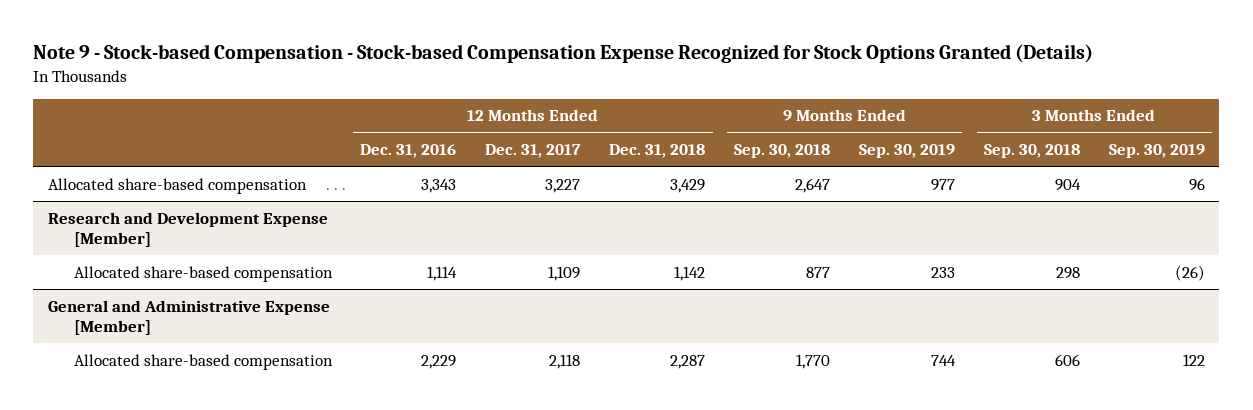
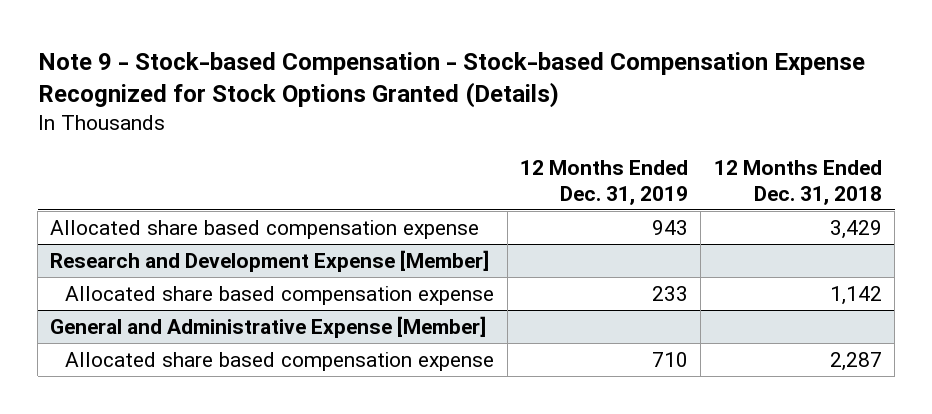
- | 12 Months Ended Dec. 31, 2016 | 12 Months Ended Dec. 31, 2017 | 12 Months Ended Dec. 31, 2018 | 9 Months Ended Sep. 30, 2018 | 9 Months Ended Sep. 30, 2019 | 3 Months Ended Sep. 30, 2018 | 3 Months Ended Sep. 30, 2019
+ | 12 Months Ended Dec. 31, 2019 | 12 Months Ended Dec. 31, 2018
- Allocated share-based compensation | 3,343 | 3,227 | 3,429 | 2,647 | 977 | 904 | 96
+ Allocated share based compensation expense | 943 | 3,429
@ Research and Development Expense [Member]
- Allocated share-based compensation | 1,114 | 1,109 | 1,142 | 877 | 233 | 298 | (26)
+ Allocated share based compensation expense | 233 | 1,142
@ General and Administrative Expense [Member]
- Allocated share-based compensation | 2,229 | 2,118 | 2,287 | 1,770 | 744 | 606 | 122
+ Allocated share based compensation expense | 710 | 2,287

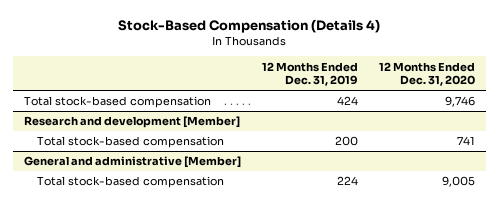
- Note 9 - Stock-based Compensation - Stock-based Compensation Expense Recognized for Stock Options Granted (Details)
+ Stock-Based Compensation (Details 4)
- | 12 Months Ended Dec. 31, 2019 | 12 Months Ended Dec. 31, 2018
+ | 12 Months Ended Dec. 31, 2019 | 12 Months Ended Dec. 31, 2020
- Allocated share based compensation expense | 943 | 3,429
- Research and Development Expense [Member]
- Allocated share based compensation expense | 233 | 1,142
- General and Administrative Expense [Member]
- Allocated share based compensation expense | 710 | 2,287
+ Total stock-based compensation | 424 | 9,746
+ Research and development [Member]
+ Total stock-based compensation | 200 | 741
+ General and administrative [Member]
+ Total stock-based compensation | 224 | 9,005

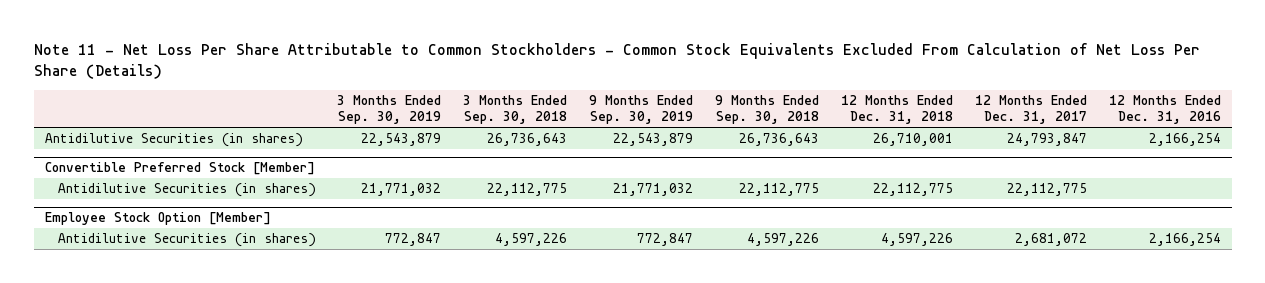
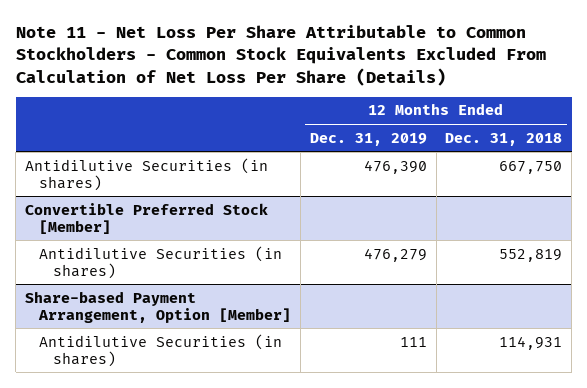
- | 3 Months Ended Sep. 30, 2019 | 3 Months Ended Sep. 30, 2018 | 9 Months Ended Sep. 30, 2019 | 9 Months Ended Sep. 30, 2018 | 12 Months Ended Dec. 31, 2018 | 12 Months Ended Dec. 31, 2017 | 12 Months Ended Dec. 31, 2016
+ | 12 Months Ended Dec. 31, 2019 | 12 Months Ended Dec. 31, 2018
- Antidilutive Securities (in shares) | 22,543,879 | 26,736,643 | 22,543,879 | 26,736,643 | 26,710,001 | 24,793,847 | 2,166,254
+ Antidilutive Securities (in shares) | 476,390 | 667,750
@ Convertible Preferred Stock [Member]
- Antidilutive Securities (in shares) | 21,771,032 | 22,112,775 | 21,771,032 | 22,112,775 | 22,112,775 | 22,112,775 |
- Employee Stock Option [Member]
- Antidilutive Securities (in shares) | 772,847 | 4,597,226 | 772,847 | 4,597,226 | 4,597,226 | 2,681,072 | 2,166,254
@ Convertible Preferred Stock [Member]
+ Antidilutive Securities (in shares) | 476,279 | 552,819
+ Share-based Payment Arrangement, Option [Member]
+ Antidilutive Securities (in shares) | 111 | 114,931

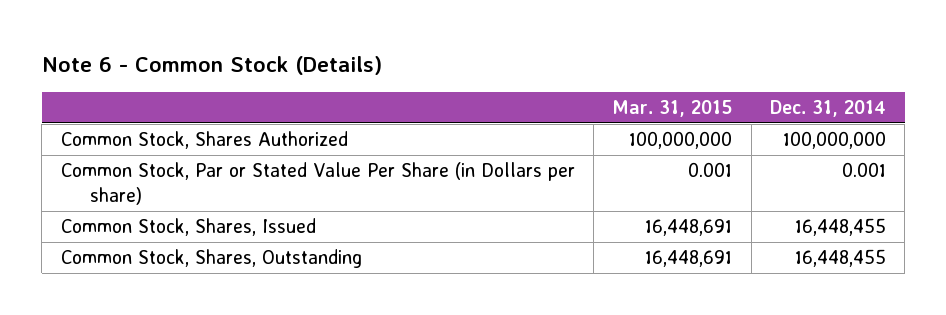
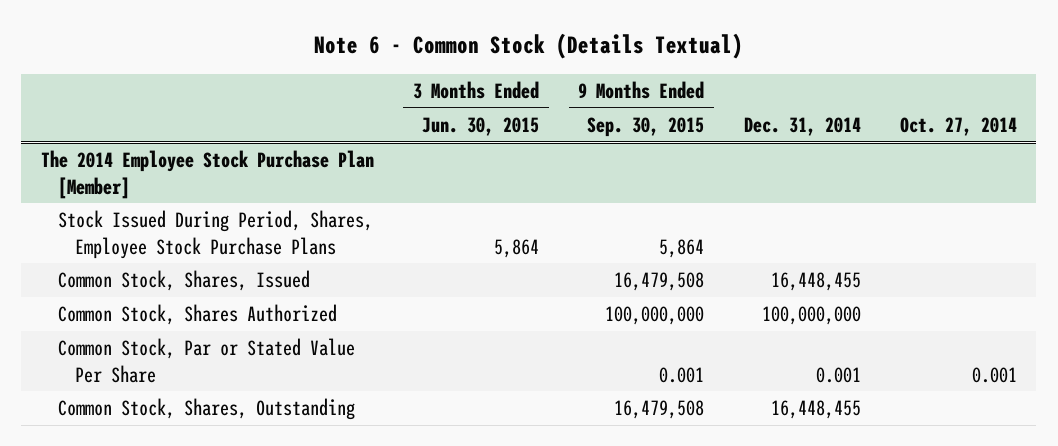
- Note 6 - Common Stock (Details)
+ Note 6 - Common Stock (Details Textual)
- | Mar. 31, 2015 | Dec. 31, 2014
+ | 3 Months Ended Jun. 30, 2015 | 9 Months Ended Sep. 30, 2015 | Dec. 31, 2014 | Oct. 27, 2014
- Common Stock, Shares Authorized | 100,000,000 | 100,000,000
- Common Stock, Par or Stated Value Per Share (in Dollars per share) | 0.001 | 0.001
+ The 2014 Employee Stock Purchase Plan [Member]
+ Stock Issued During Period, Shares, Employee Stock Purchase Plans | 5,864 | 5,864 | |
+ Common Stock, Shares Authorized | | 100,000,000 | 100,000,000 |
+ Common Stock, Par or Stated Value Per Share | | 0.001 | 0.001 | 0.001

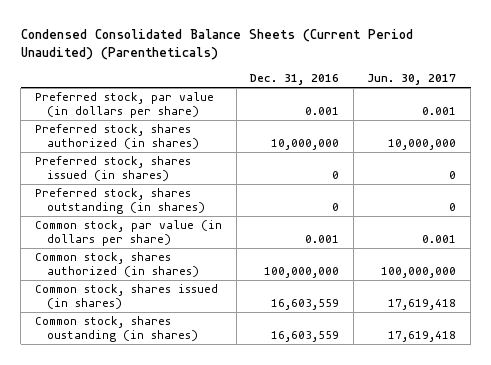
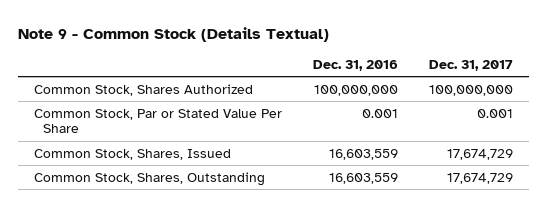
- Condensed Consolidated Balance Sheets (Current Period Unaudited) (Parentheticals)
+ Note 9 - Common Stock (Details Textual)
- | Dec. 31, 2016 | Jun. 30, 2017
+ | Dec. 31, 2016 | Dec. 31, 2017
- Preferred stock, par value (in dollars per share) | 0.001 | 0.001
- Preferred stock, shares authorized (in shares) | 10,000,000 | 10,000,000
- Preferred stock, shares issued (in shares) | 0 | 0
- Preferred stock, shares outstanding (in shares) | 0 | 0
- Common stock, par value (in dollars per share) | 0.001 | 0.001
- Common stock, shares authorized (in shares) | 100,000,000 | 100,000,000
- Common stock, shares issued (in shares) | 16,603,559 | 17,619,418
- Common stock, shares oustanding (in shares) | 16,603,559 | 17,619,418
+ Common Stock, Shares Authorized | 100,000,000 | 100,000,000
+ Common Stock, Par or Stated Value Per Share | 0.001 | 0.001
+ Common Stock, Shares, Issued | 16,603,559 | 17,674,729
+ Common Stock, Shares, Outstanding | 16,603,559 | 17,674,729

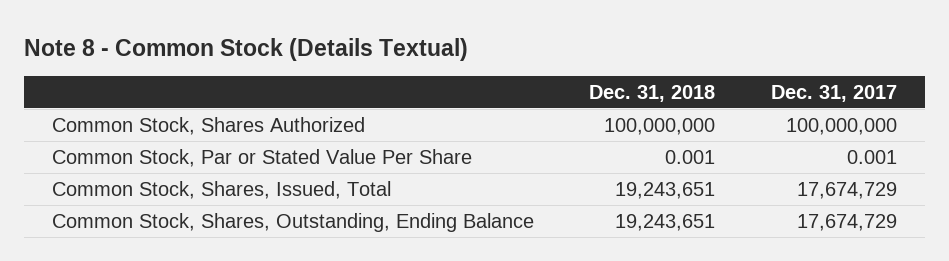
- Note 9 - Common Stock (Details Textual)
+ Note 8 - Common Stock (Details Textual)
- | Dec. 31, 2016 | Dec. 31, 2017
+ | Dec. 31, 2018 | Dec. 31, 2017
- Common Stock, Shares, Issued | 16,603,559 | 17,674,729
- Common Stock, Shares, Outstanding | 16,603,559 | 17,674,729
+ Common Stock, Shares, Issued, Total | 19,243,651 | 17,674,729
+ Common Stock, Shares, Outstanding, Ending Balance | 19,243,651 | 17,674,729

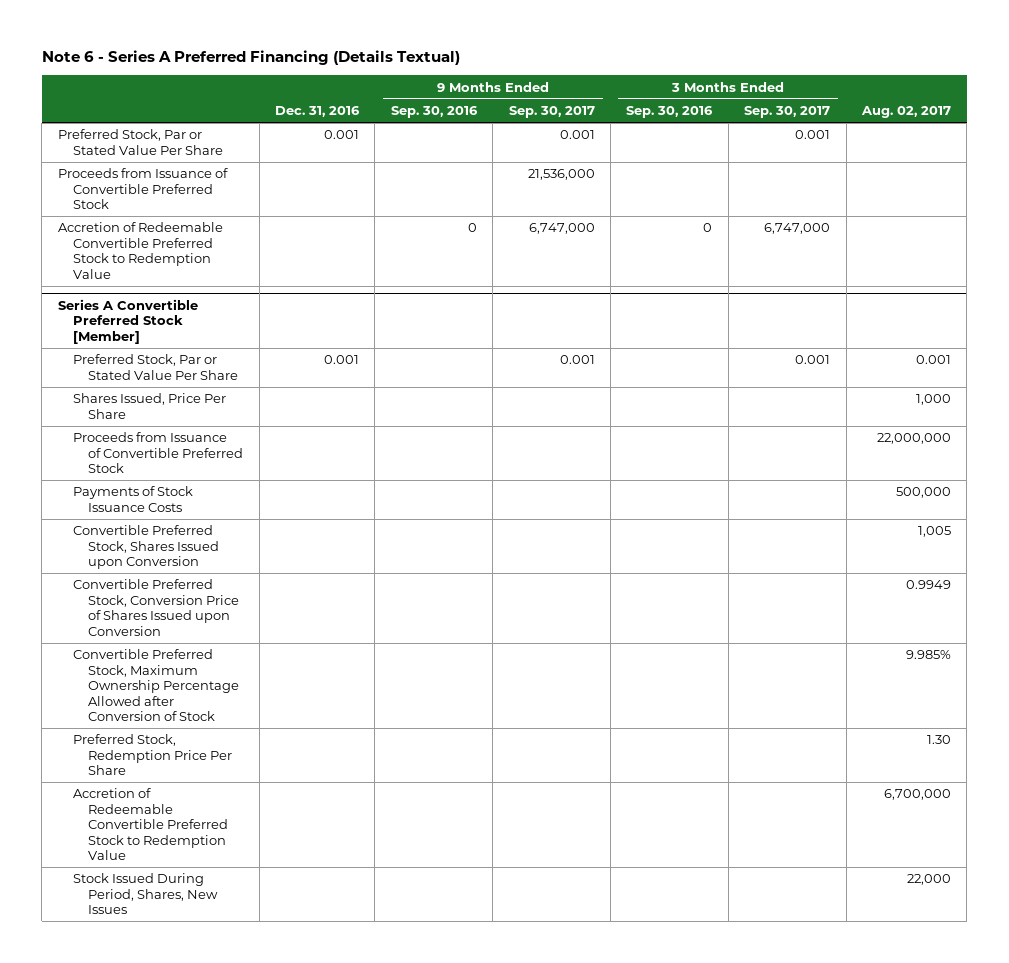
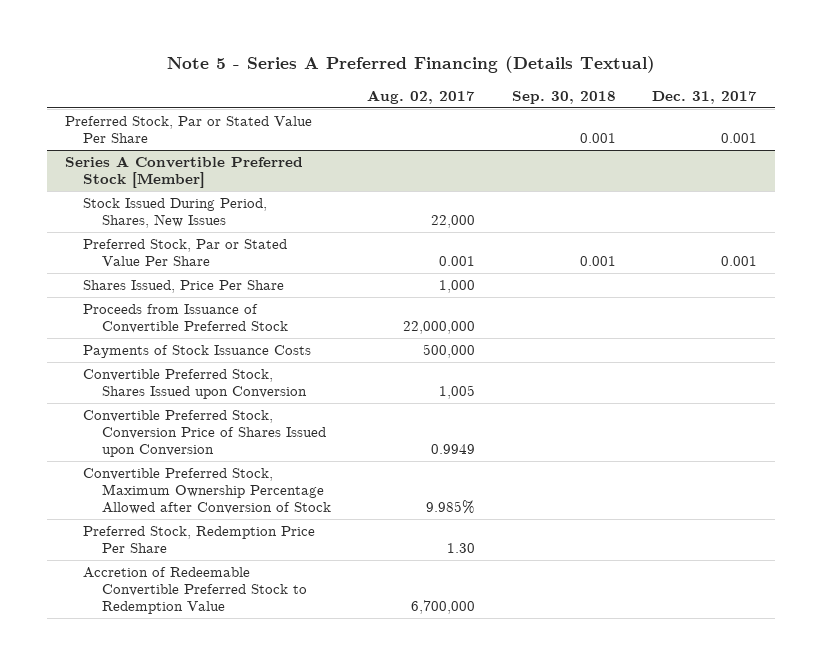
- Note 6 - Series A Preferred Financing (Details Textual)
+ Note 5 - Series A Preferred Financing (Details Textual)
- | Dec. 31, 2016 | 9 Months Ended Sep. 30, 2016 | 9 Months Ended Sep. 30, 2017 | 3 Months Ended Sep. 30, 2016 | 3 Months Ended Sep. 30, 2017 | Aug. 02, 2017
+ | Aug. 02, 2017 | Sep. 30, 2018 | Dec. 31, 2017
- Proceeds from Issuance of Convertible Preferred Stock | | | 21,536,000 | | |
- Accretion of Redeemable Convertible Preferred Stock to Redemption Value | | 0 | 6,747,000 | 0 | 6,747,000 |
@ Series A Convertible Preferred Stock [Member]
moved up: Stock Issued During Period, Shares, New Issues | 22,000 | |

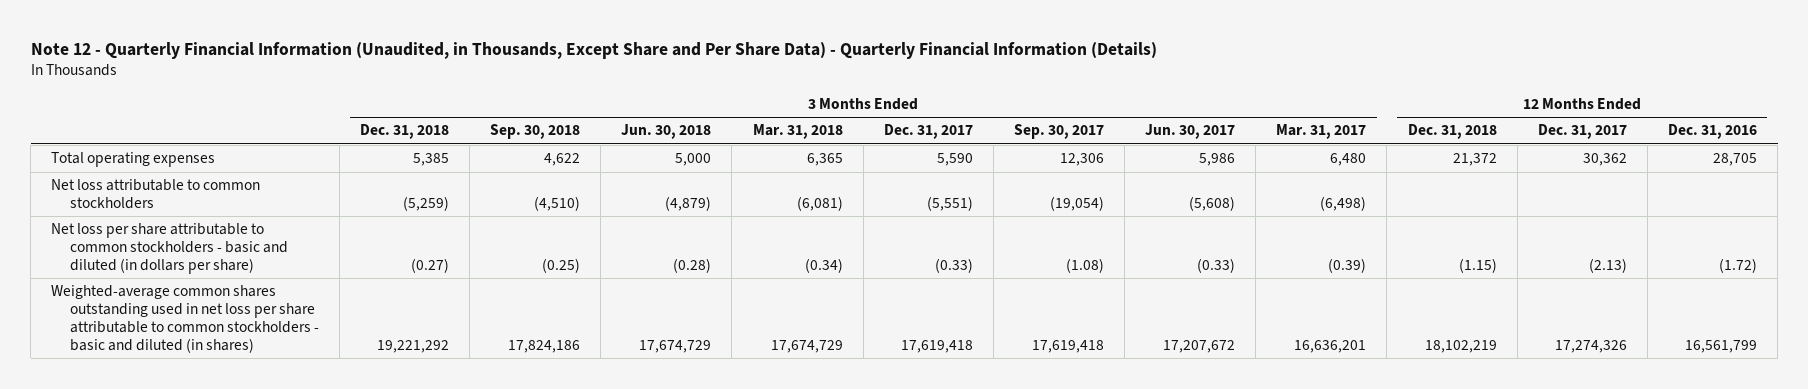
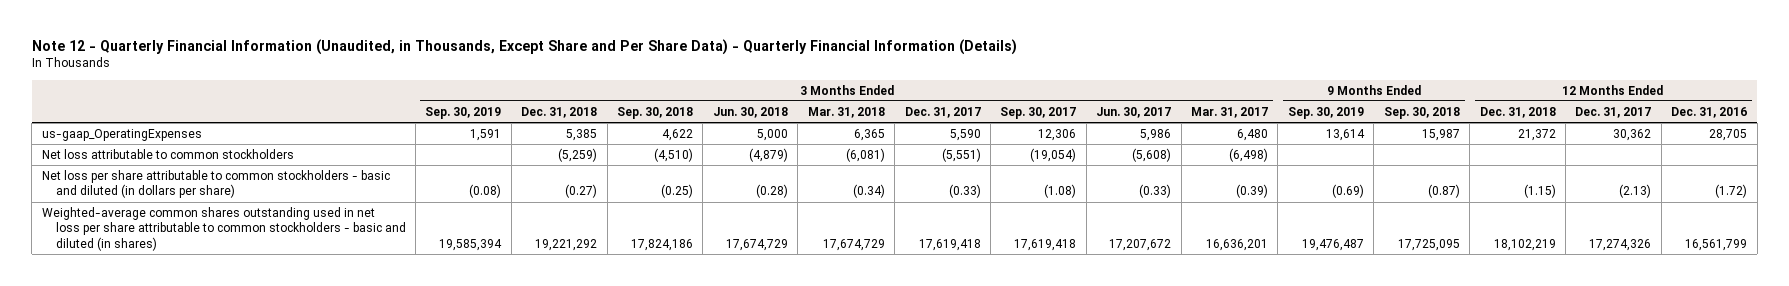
- | 3 Months Ended Dec. 31, 2018 | 3 Months Ended Sep. 30, 2018 | 3 Months Ended Jun. 30, 2018 | 3 Months Ended Mar. 31, 2018 | 3 Months Ended Dec. 31, 2017 | 3 Months Ended Sep. 30, 2017 | 3 Months Ended Jun. 30, 2017 | 3 Months Ended Mar. 31, 2017 | 12 Months Ended Dec. 31, 2018 | 12 Months Ended Dec. 31, 2017 | 12 Months Ended Dec. 31, 2016
+ | 3 Months Ended Sep. 30, 2019 | 3 Months Ended Dec. 31, 2018 | 3 Months Ended Sep. 30, 2018 | 3 Months Ended Jun. 30, 2018 | 3 Months Ended Mar. 31, 2018 | 3 Months Ended Dec. 31, 2017 | 3 Months Ended Sep. 30, 2017 | 3 Months Ended Jun. 30, 2017 | 3 Months Ended Mar. 31, 2017 | 9 Months Ended Sep. 30, 2019 | 9 Months Ended Sep. 30, 2018 | 12 Months Ended Dec. 31, 2018 | 12 Months Ended Dec. 31, 2017 | 12 Months Ended Dec. 31, 2016
- Total operating expenses | 5,385 | 4,622 | 5,000 | 6,365 | 5,590 | 12,306 | 5,986 | 6,480 | 21,372 | 30,362 | 28,705
+ us-gaap_OperatingExpenses | 1,591 | 5,385 | 4,622 | 5,000 | 6,365 | 5,590 | 12,306 | 5,986 | 6,480 | 13,614 | 15,987 | 21,372 | 30,362 | 28,705

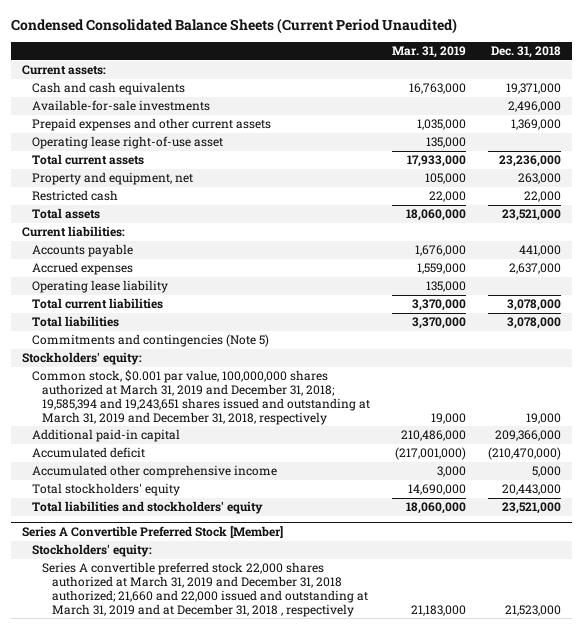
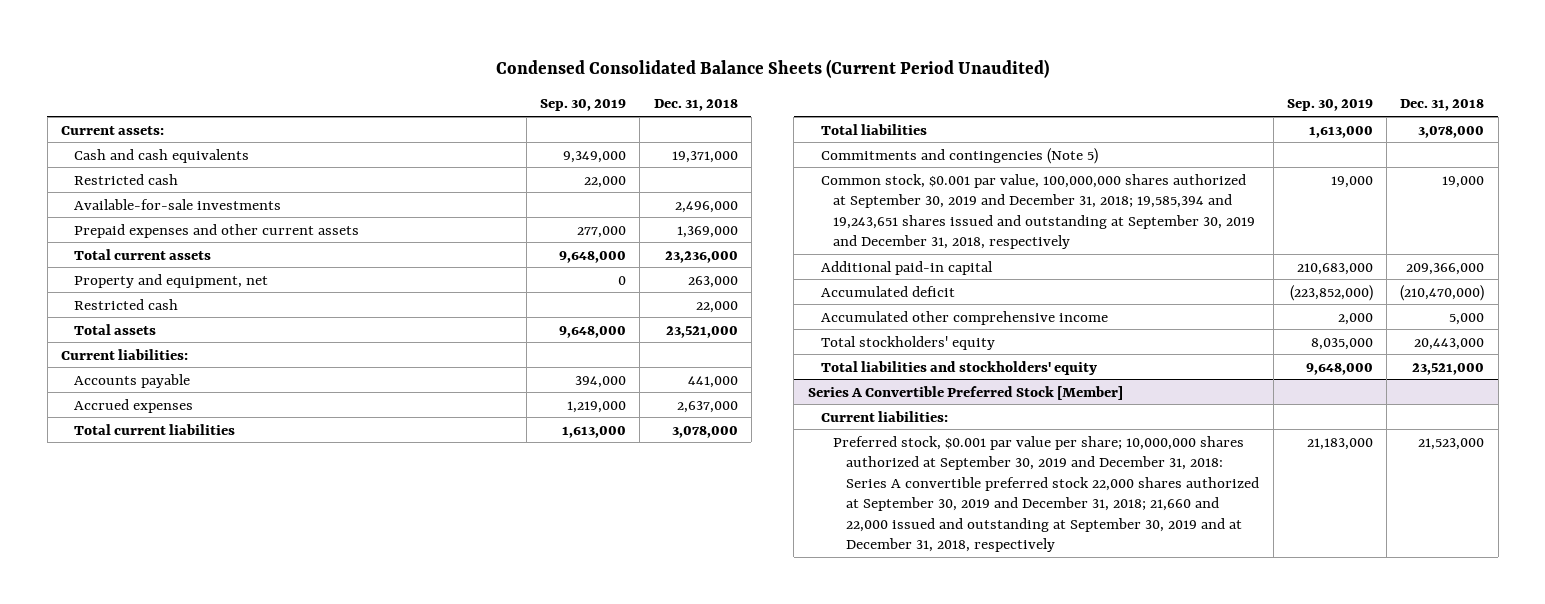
- | Mar. 31, 2019 | Dec. 31, 2018
+ | Sep. 30, 2019 | Dec. 31, 2018
+ Restricted cash | 22,000 |
- Operating lease right-of-use asset | 135,000 |
- Operating lease liability | 135,000 |
- Stockholders' equity:
- Common stock, $0.001 par value, 100,000,000 shares authorized at March 31, 2019 and December 31, 2018; 19,585,394 and 19,243,651 shares issued and outstanding at March 31, 2019 and December 31, 2018, respectively | 19,000 | 19,000
+ Common stock, $0.001 par value, 100,000,000 shares authorized at September 30, 2019 and December 31, 2018; 19,585,394 and 19,243,651 shares issued and outstanding at September 30, 2019 and December 31, 2018, respectively | 19,000 | 19,000
@ Series A Convertible Preferred Stock [Member]
- Stockholders' equity:
- Series A convertible preferred stock 22,000 shares authorized at March 31, 2019 and December 31, 2018 authorized; 21,660 and 22,000 issued and outstanding at March 31, 2019 and at December 31, 2018 , respectively | 21,183,000 | 21,523,000
+ Current liabilities:
+ Preferred stock, $0.001 par value per share; 10,000,000 shares authorized at September 30, 2019 and December 31, 2018: Series A convertible preferred stock 22,000 shares authorized at September 30, 2019 and December 31, 2018; 21,660 and 22,000 issued and outstanding at September 30, 2019 and at December 31, 2018, respectively | 21,183,000 | 21,523,000

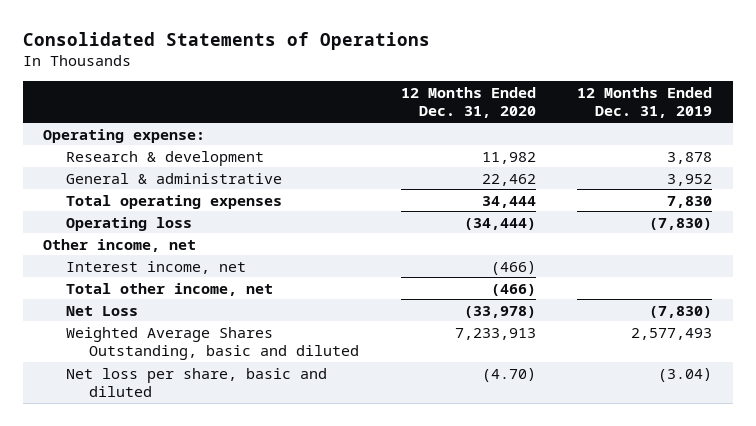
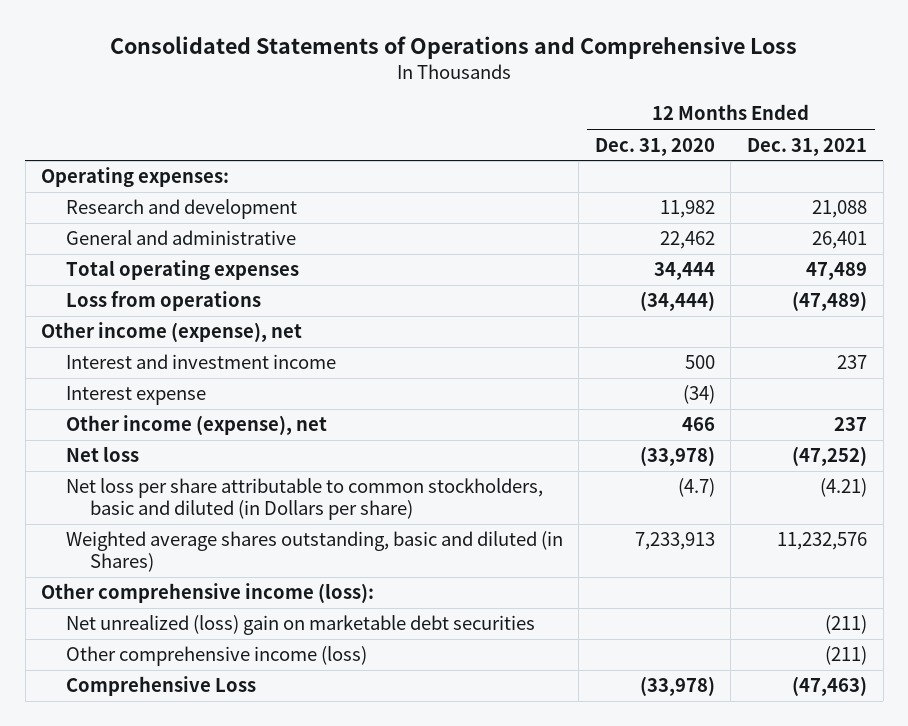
- Consolidated Statements of Operations
+ Consolidated Statements of Operations and Comprehensive Loss
- | 12 Months Ended Dec. 31, 2020 | 12 Months Ended Dec. 31, 2019
+ | 12 Months Ended Dec. 31, 2020 | 12 Months Ended Dec. 31, 2021
- Operating expense:
- Research & development | 11,982 | 3,878
- General & administrative | 22,462 | 3,952
+ Operating expenses:
+ Research and development | 11,982 | 21,088
+ General and administrative | 22,462 | 26,401
- Operating loss | (34,444) | (7,830)
- Other income, net
- Interest income, net | (466) |
- Total other income, net | (466) |
- Net Loss | (33,978) | (7,830)
- Weighted Average Shares Outstanding, basic and diluted | 7,233,913 | 2,577,493
- Net loss per share, basic and diluted | (4.70) | (3.04)
+ Loss from operations | (34,444) | (47,489)
+ Other income (expense), net
+ Interest and investment income | 500 | 237
+ Interest expense | (34) |
+ Other income (expense), net | 466 | 237
+ Net loss | (33,978) | (47,252)
+ Net loss per share attributable to common stockholders, basic and diluted (in Dollars per share) | (4.7) | (4.21)
+ Weighted average shares outstanding, basic and diluted (in Shares) | 7,233,913 | 11,232,576
+ Other comprehensive income (loss):
+ Net unrealized (loss) gain on marketable debt securities | | (211)
+ Other comprehensive income (loss) | | (211)
+ Comprehensive Loss | (33,978) | (47,463)

